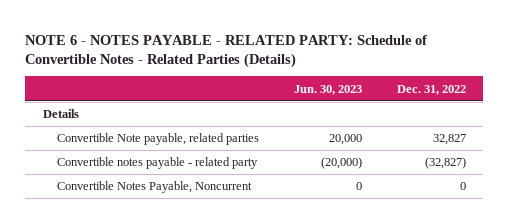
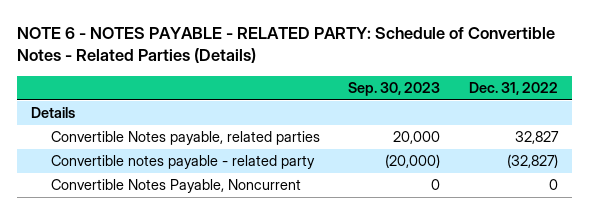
- | Jun. 30, 2023 | Dec. 31, 2022
+ | Sep. 30, 2023 | Dec. 31, 2022
- Convertible Note payable, related parties | 20,000 | 32,827
+ Convertible Notes payable, related parties | 20,000 | 32,827

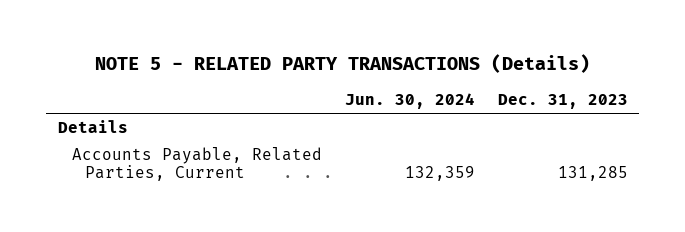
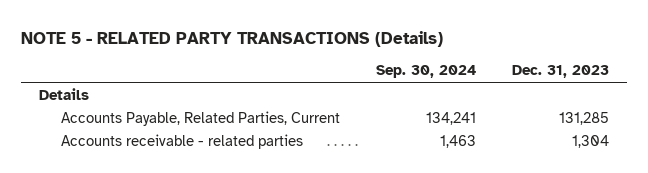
- | Jun. 30, 2024 | Dec. 31, 2023
+ | Sep. 30, 2024 | Dec. 31, 2023
+ Accounts receivable - related parties | 1,463 | 1,304

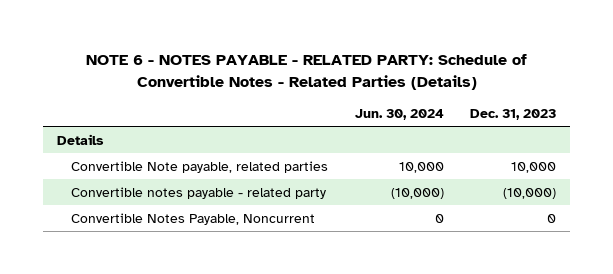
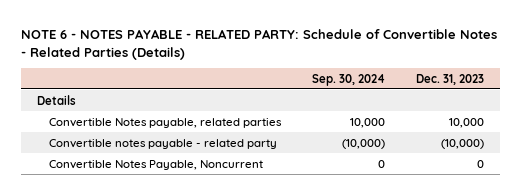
- | Jun. 30, 2024 | Dec. 31, 2023
+ | Sep. 30, 2024 | Dec. 31, 2023
- Convertible Note payable, related parties | 10,000 | 10,000
+ Convertible Notes payable, related parties | 10,000 | 10,000

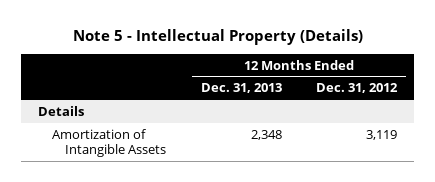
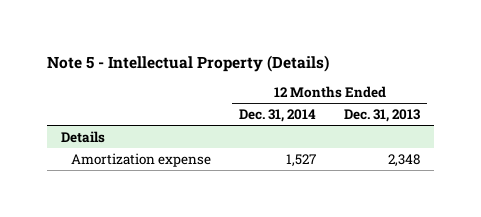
- | 12 Months Ended Dec. 31, 2013 | 12 Months Ended Dec. 31, 2012
+ | 12 Months Ended Dec. 31, 2014 | 12 Months Ended Dec. 31, 2013
- Amortization of Intangible Assets | 2,348 | 3,119
+ Amortization expense | 1,527 | 2,348

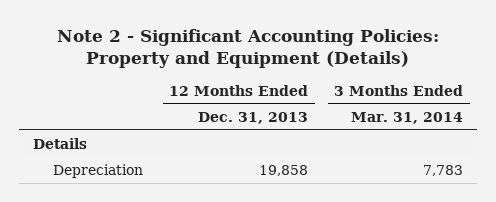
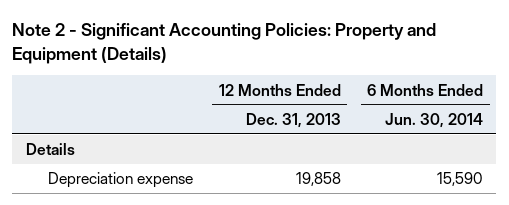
- | 12 Months Ended Dec. 31, 2013 | 3 Months Ended Mar. 31, 2014
+ | 12 Months Ended Dec. 31, 2013 | 6 Months Ended Jun. 30, 2014
- Depreciation | 19,858 | 7,783
+ Depreciation expense | 19,858 | 15,590

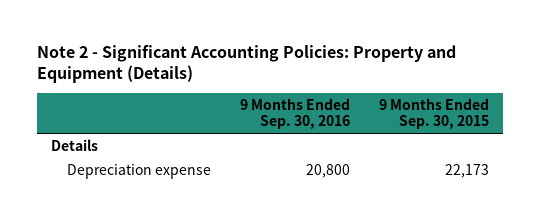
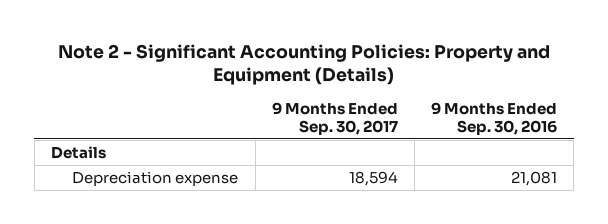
- | 9 Months Ended Sep. 30, 2016 | 9 Months Ended Sep. 30, 2015
+ | 9 Months Ended Sep. 30, 2017 | 9 Months Ended Sep. 30, 2016
- Depreciation expense | 20,800 | 22,173
+ Depreciation expense | 18,594 | 21,081

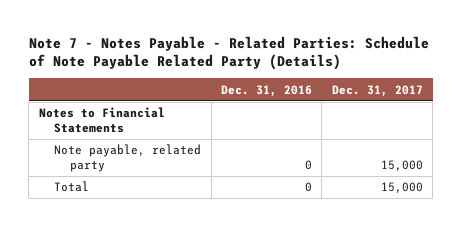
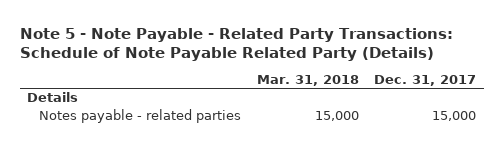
- Note 7 - Notes Payable - Related Parties: Schedule of Note Payable Related Party (Details)
+ Note 5 - Note Payable - Related Party Transactions: Schedule of Note Payable Related Party (Details)
- | Dec. 31, 2016 | Dec. 31, 2017
+ | Mar. 31, 2018 | Dec. 31, 2017
- Notes to Financial Statements
- Note payable, related party | 0 | 15,000
- Total | 0 | 15,000
+ Details
+ Notes payable - related parties | 15,000 | 15,000

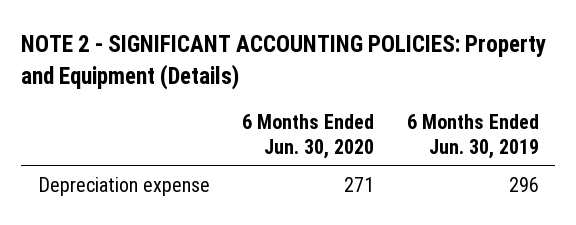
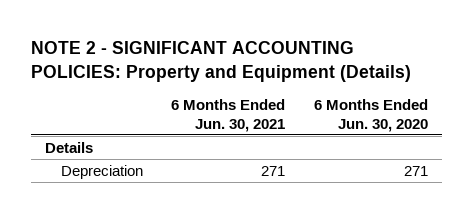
- | 6 Months Ended Jun. 30, 2020 | 6 Months Ended Jun. 30, 2019
+ | 6 Months Ended Jun. 30, 2021 | 6 Months Ended Jun. 30, 2020
- Depreciation expense | 271 | 296
+ Details
+ Depreciation | 271 | 271

